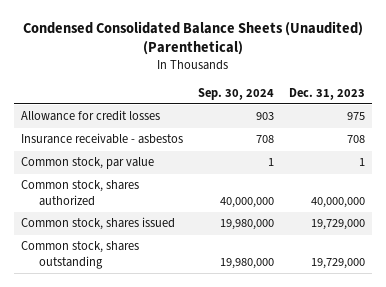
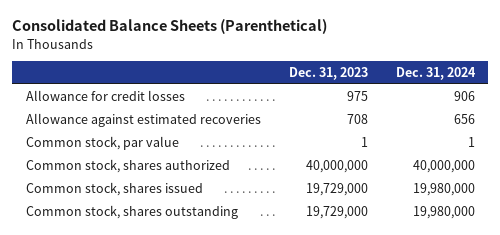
- Condensed Consolidated Balance Sheets (Unaudited) (Parenthetical)
+ Consolidated Balance Sheets (Parenthetical)
- | Sep. 30, 2024 | Dec. 31, 2023
+ | Dec. 31, 2023 | Dec. 31, 2024
- Insurance receivable - asbestos | 708 | 708
+ Allowance against estimated recoveries | 708 | 656

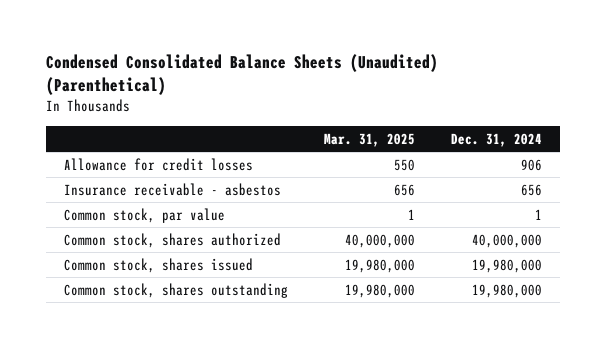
- Consolidated Balance Sheets (Parenthetical)
+ Condensed Consolidated Balance Sheets (Unaudited) (Parenthetical)
- | Dec. 31, 2023 | Dec. 31, 2024
+ | Mar. 31, 2025 | Dec. 31, 2024
- Allowance against estimated recoveries | 708 | 656
+ Insurance receivable - asbestos | 656 | 656

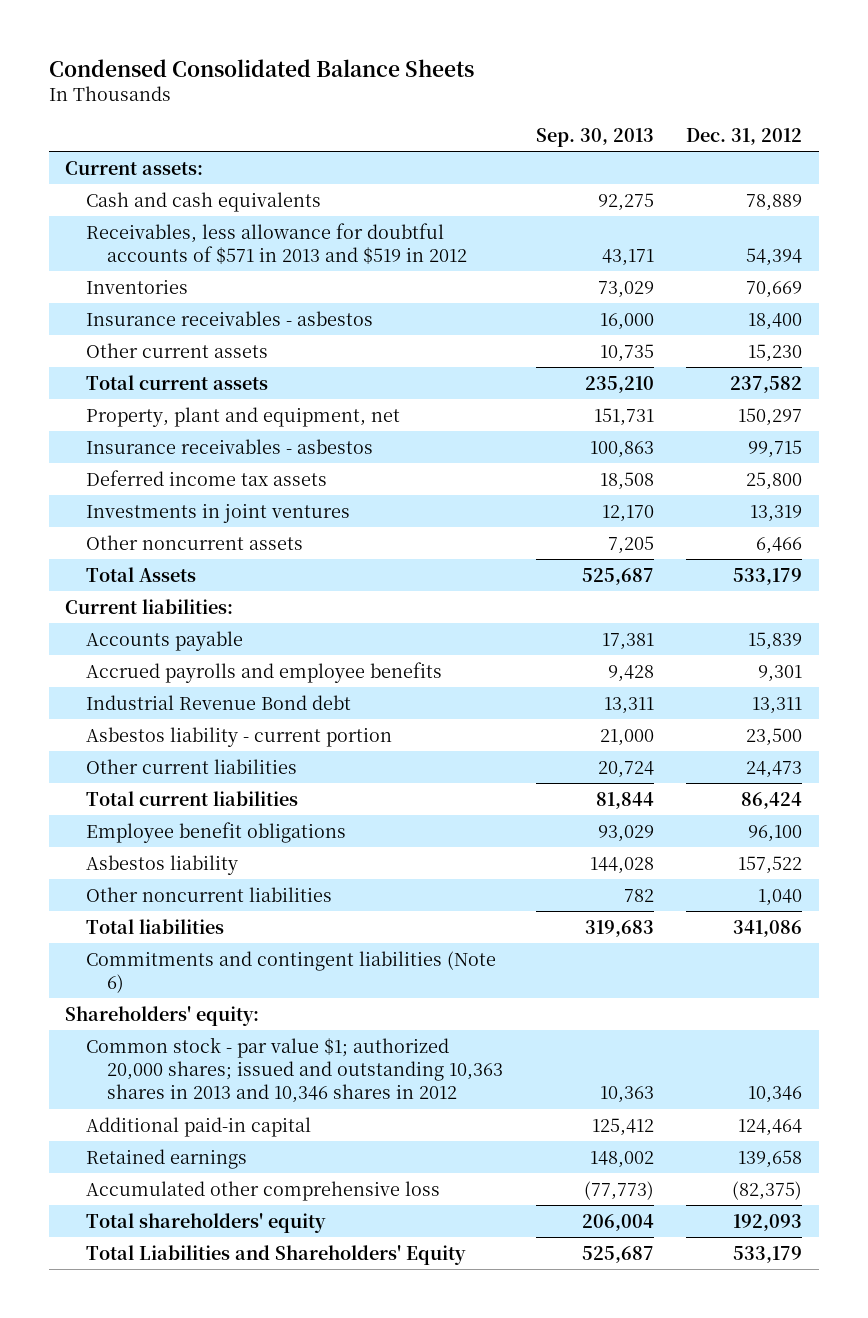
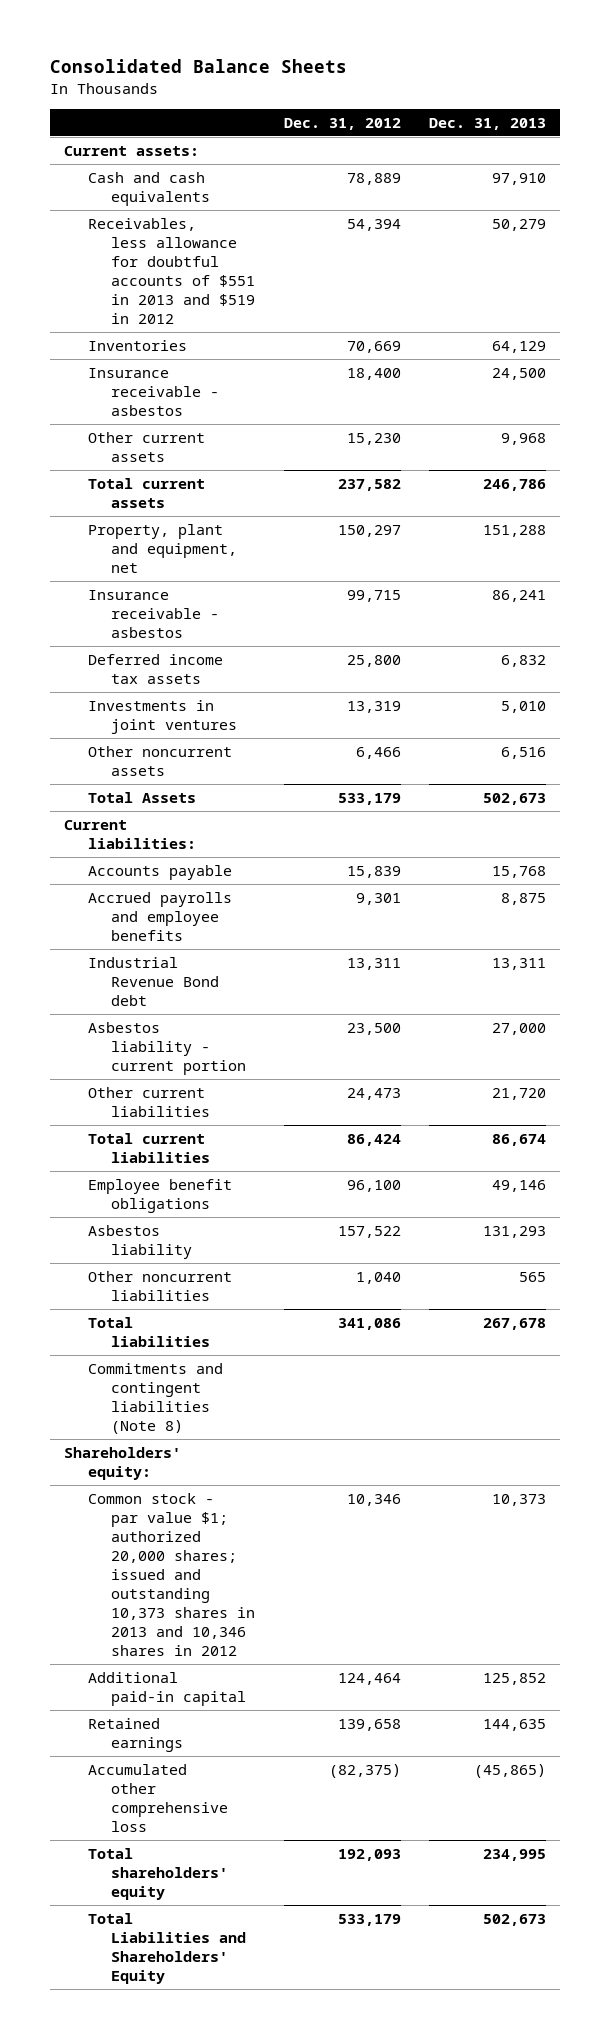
- Condensed Consolidated Balance Sheets
+ Consolidated Balance Sheets
- | Sep. 30, 2013 | Dec. 31, 2012
+ | Dec. 31, 2012 | Dec. 31, 2013
- Receivables, less allowance for doubtful accounts of $571 in 2013 and $519 in 2012 | 43,171 | 54,394
+ Receivables, less allowance for doubtful accounts of $551 in 2013 and $519 in 2012 | 54,394 | 50,279
- Insurance receivables - asbestos | 16,000 | 18,400
+ Insurance receivable - asbestos | 18,400 | 24,500
- Insurance receivables - asbestos | 100,863 | 99,715
+ Insurance receivable - asbestos | 99,715 | 86,241
- Commitments and contingent liabilities (Note 6)
+ Commitments and contingent liabilities (Note 8)
- Common stock - par value $1; authorized 20,000 shares; issued and outstanding 10,363 shares in 2013 and 10,346 shares in 2012 | 10,363 | 10,346
+ Common stock - par value $1; authorized 20,000 shares; issued and outstanding 10,373 shares in 2013 and 10,346 shares in 2012 | 10,346 | 10,373

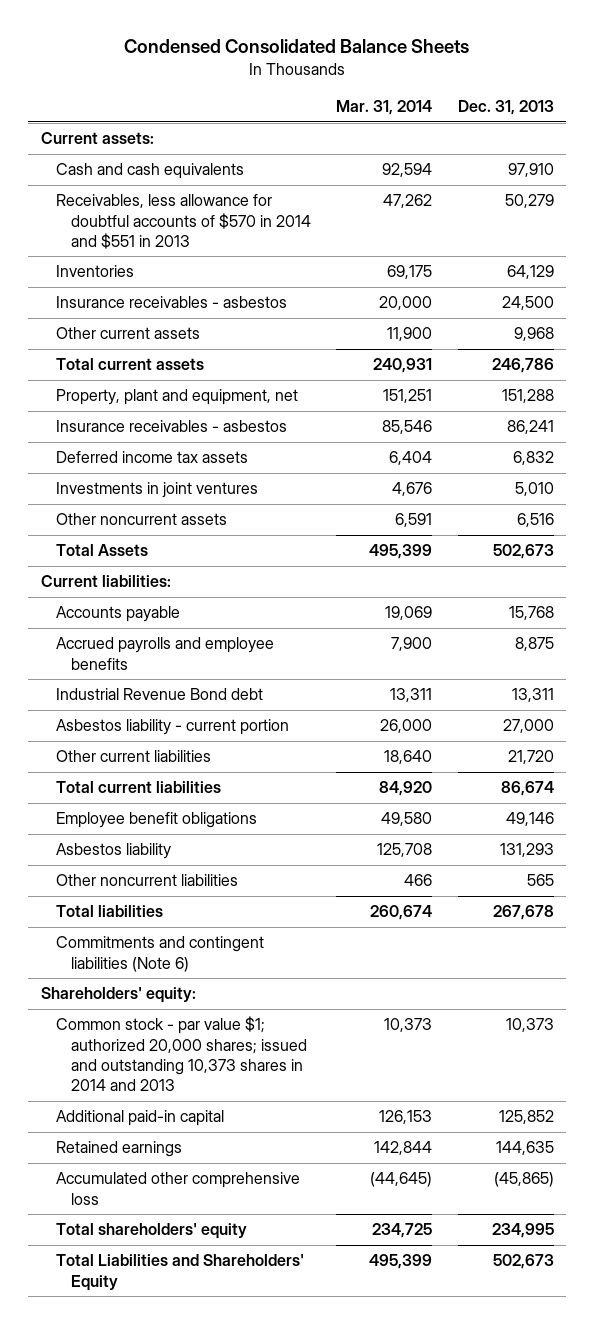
- Consolidated Balance Sheets
+ Condensed Consolidated Balance Sheets
- | Dec. 31, 2012 | Dec. 31, 2013
+ | Mar. 31, 2014 | Dec. 31, 2013
- Receivables, less allowance for doubtful accounts of $551 in 2013 and $519 in 2012 | 54,394 | 50,279
+ Receivables, less allowance for doubtful accounts of $570 in 2014 and $551 in 2013 | 47,262 | 50,279
- Insurance receivable - asbestos | 18,400 | 24,500
+ Insurance receivables - asbestos | 20,000 | 24,500
- Insurance receivable - asbestos | 99,715 | 86,241
+ Insurance receivables - asbestos | 85,546 | 86,241
- Commitments and contingent liabilities (Note 8)
+ Commitments and contingent liabilities (Note 6)
- Common stock - par value $1; authorized 20,000 shares; issued and outstanding 10,373 shares in 2013 and 10,346 shares in 2012 | 10,346 | 10,373
+ Common stock - par value $1; authorized 20,000 shares; issued and outstanding 10,373 shares in 2014 and 2013 | 10,373 | 10,373

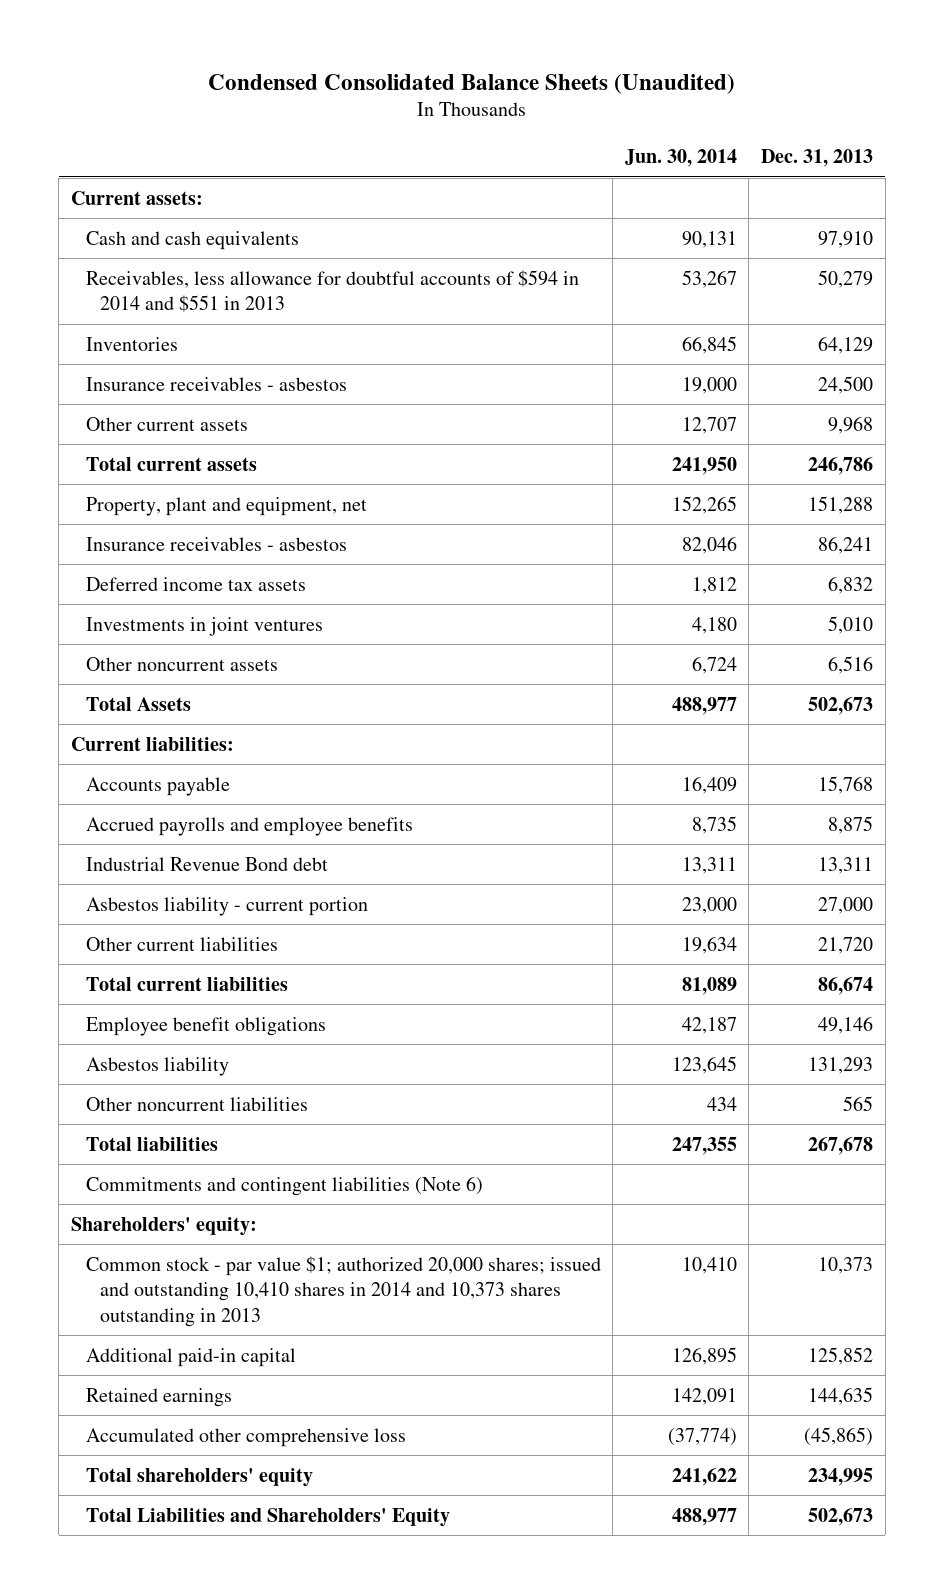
- Condensed Consolidated Balance Sheets
+ Condensed Consolidated Balance Sheets (Unaudited)
- | Mar. 31, 2014 | Dec. 31, 2013
+ | Jun. 30, 2014 | Dec. 31, 2013
- Receivables, less allowance for doubtful accounts of $570 in 2014 and $551 in 2013 | 47,262 | 50,279
+ Receivables, less allowance for doubtful accounts of $594 in 2014 and $551 in 2013 | 53,267 | 50,279
- Common stock - par value $1; authorized 20,000 shares; issued and outstanding 10,373 shares in 2014 and 2013 | 10,373 | 10,373
+ Common stock - par value $1; authorized 20,000 shares; issued and outstanding 10,410 shares in 2014 and 10,373 shares outstanding in 2013 | 10,410 | 10,373

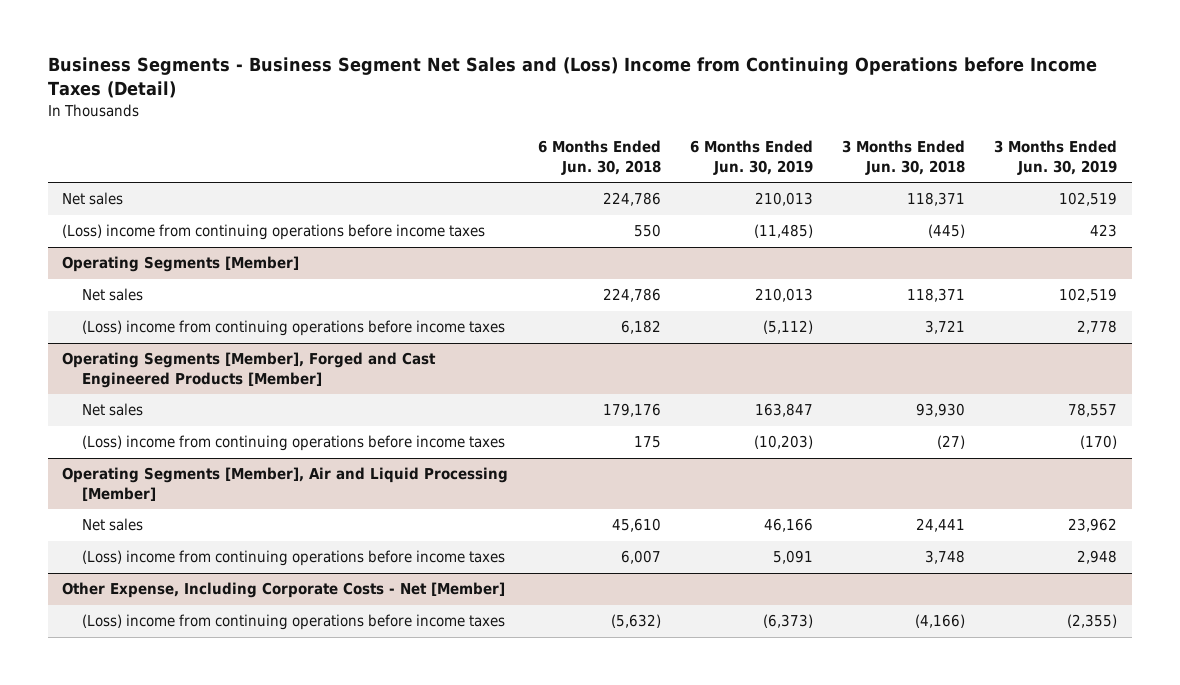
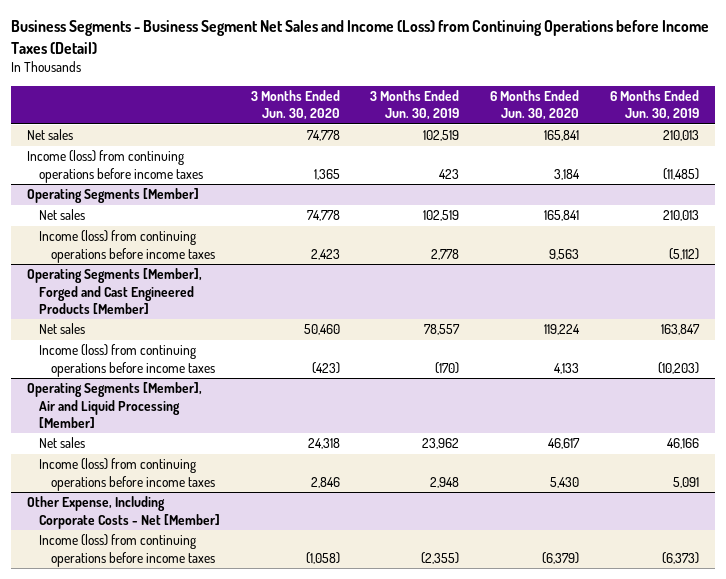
- Business Segments - Business Segment Net Sales and (Loss) Income from Continuing Operations before Income Taxes (Detail)
+ Business Segments - Business Segment Net Sales and Income (Loss) from Continuing Operations before Income Taxes (Detail)
- | 6 Months Ended Jun. 30, 2018 | 6 Months Ended Jun. 30, 2019 | 3 Months Ended Jun. 30, 2018 | 3 Months Ended Jun. 30, 2019
+ | 3 Months Ended Jun. 30, 2020 | 3 Months Ended Jun. 30, 2019 | 6 Months Ended Jun. 30, 2020 | 6 Months Ended Jun. 30, 2019
- (Loss) income from continuing operations before income taxes | 550 | (11,485) | (445) | 423
+ Income (loss) from continuing operations before income taxes | 1,365 | 423 | 3,184 | (11,485)
@ Operating Segments [Member]
- (Loss) income from continuing operations before income taxes | 6,182 | (5,112) | 3,721 | 2,778
+ Income (loss) from continuing operations before income taxes | 2,423 | 2,778 | 9,563 | (5,112)
@ Operating Segments [Member], Forged and Cast Engineered Products [Member]
- (Loss) income from continuing operations before income taxes | 175 | (10,203) | (27) | (170)
+ Income (loss) from continuing operations before income taxes | (423) | (170) | 4,133 | (10,203)
@ Operating Segments [Member], Air and Liquid Processing [Member]
- (Loss) income from continuing operations before income taxes | 6,007 | 5,091 | 3,748 | 2,948
+ Income (loss) from continuing operations before income taxes | 2,846 | 2,948 | 5,430 | 5,091
@ Other Expense, Including Corporate Costs - Net [Member]
- (Loss) income from continuing operations before income taxes | (5,632) | (6,373) | (4,166) | (2,355)
+ Income (loss) from continuing operations before income taxes | (1,058) | (2,355) | (6,379) | (6,373)

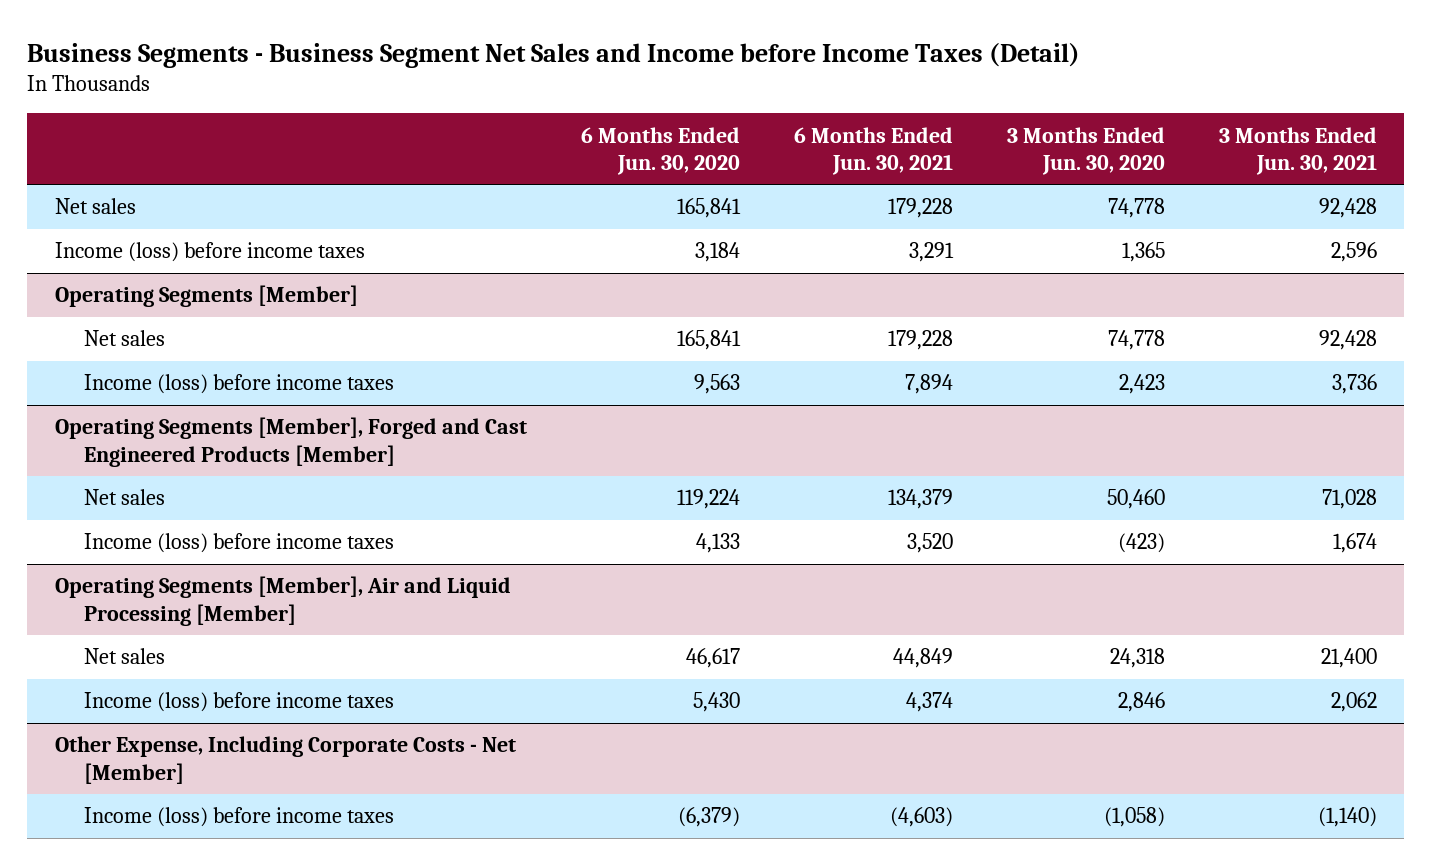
- Business Segments - Business Segment Net Sales and Income (Loss) from Continuing Operations before Income Taxes (Detail)
+ Business Segments - Business Segment Net Sales and Income before Income Taxes (Detail)
- | 3 Months Ended Jun. 30, 2020 | 3 Months Ended Jun. 30, 2019 | 6 Months Ended Jun. 30, 2020 | 6 Months Ended Jun. 30, 2019
+ | 6 Months Ended Jun. 30, 2020 | 6 Months Ended Jun. 30, 2021 | 3 Months Ended Jun. 30, 2020 | 3 Months Ended Jun. 30, 2021
- Income (loss) from continuing operations before income taxes | 1,365 | 423 | 3,184 | (11,485)
+ Income (loss) before income taxes | 3,184 | 3,291 | 1,365 | 2,596
@ Operating Segments [Member]
- Income (loss) from continuing operations before income taxes | 2,423 | 2,778 | 9,563 | (5,112)
+ Income (loss) before income taxes | 9,563 | 7,894 | 2,423 | 3,736
@ Operating Segments [Member], Forged and Cast Engineered Products [Member]
- Income (loss) from continuing operations before income taxes | (423) | (170) | 4,133 | (10,203)
+ Income (loss) before income taxes | 4,133 | 3,520 | (423) | 1,674
@ Operating Segments [Member], Air and Liquid Processing [Member]
- Income (loss) from continuing operations before income taxes | 2,846 | 2,948 | 5,430 | 5,091
+ Income (loss) before income taxes | 5,430 | 4,374 | 2,846 | 2,062
@ Other Expense, Including Corporate Costs - Net [Member]
- Income (loss) from continuing operations before income taxes | (1,058) | (2,355) | (6,379) | (6,373)
+ Income (loss) before income taxes | (6,379) | (4,603) | (1,058) | (1,140)

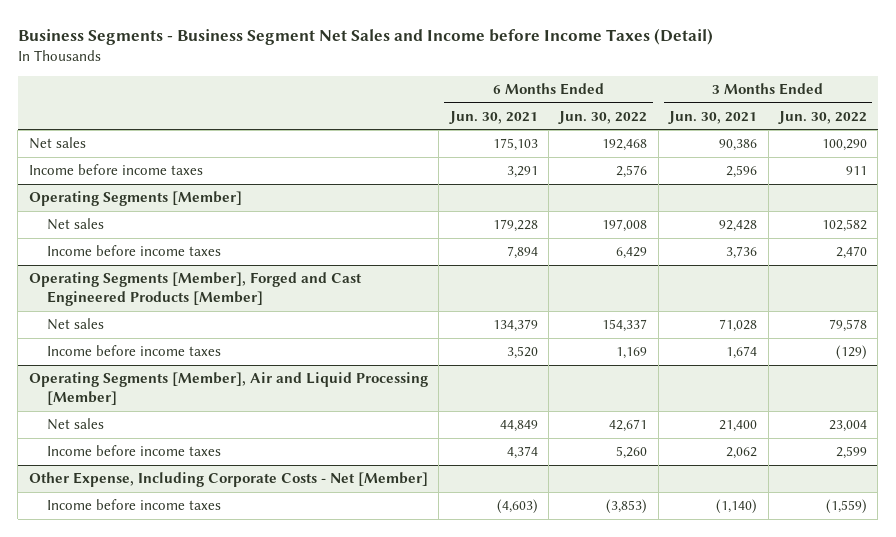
- | 6 Months Ended Jun. 30, 2020 | 6 Months Ended Jun. 30, 2021 | 3 Months Ended Jun. 30, 2020 | 3 Months Ended Jun. 30, 2021
+ | 6 Months Ended Jun. 30, 2021 | 6 Months Ended Jun. 30, 2022 | 3 Months Ended Jun. 30, 2021 | 3 Months Ended Jun. 30, 2022
- Net sales | 165,841 | 179,228 | 74,778 | 92,428
- Income (loss) before income taxes | 3,184 | 3,291 | 1,365 | 2,596
+ Net sales | 175,103 | 192,468 | 90,386 | 100,290
+ Income before income taxes | 3,291 | 2,576 | 2,596 | 911
@ Operating Segments [Member]
- Income (loss) before income taxes | 9,563 | 7,894 | 2,423 | 3,736
+ Income before income taxes | 7,894 | 6,429 | 3,736 | 2,470
@ Operating Segments [Member], Forged and Cast Engineered Products [Member]
- Income (loss) before income taxes | 4,133 | 3,520 | (423) | 1,674
+ Income before income taxes | 3,520 | 1,169 | 1,674 | (129)
@ Operating Segments [Member], Air and Liquid Processing [Member]
- Income (loss) before income taxes | 5,430 | 4,374 | 2,846 | 2,062
+ Income before income taxes | 4,374 | 5,260 | 2,062 | 2,599
@ Other Expense, Including Corporate Costs - Net [Member]
- Income (loss) before income taxes | (6,379) | (4,603) | (1,058) | (1,140)
+ Income before income taxes | (4,603) | (3,853) | (1,140) | (1,559)

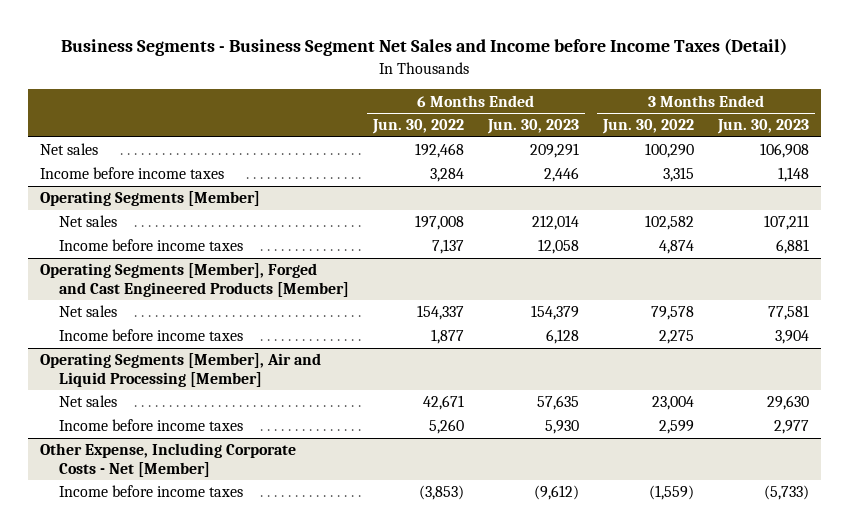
- | 6 Months Ended Jun. 30, 2021 | 6 Months Ended Jun. 30, 2022 | 3 Months Ended Jun. 30, 2021 | 3 Months Ended Jun. 30, 2022
+ | 6 Months Ended Jun. 30, 2022 | 6 Months Ended Jun. 30, 2023 | 3 Months Ended Jun. 30, 2022 | 3 Months Ended Jun. 30, 2023
- Income before income taxes | 3,291 | 2,576 | 2,596 | 911
+ Income before income taxes | 3,284 | 2,446 | 3,315 | 1,148
@ Operating Segments [Member]
- Income before income taxes | 7,894 | 6,429 | 3,736 | 2,470
+ Income before income taxes | 7,137 | 12,058 | 4,874 | 6,881
@ Operating Segments [Member], Forged and Cast Engineered Products [Member]
- Income before income taxes | 3,520 | 1,169 | 1,674 | (129)
+ Income before income taxes | 1,877 | 6,128 | 2,275 | 3,904

